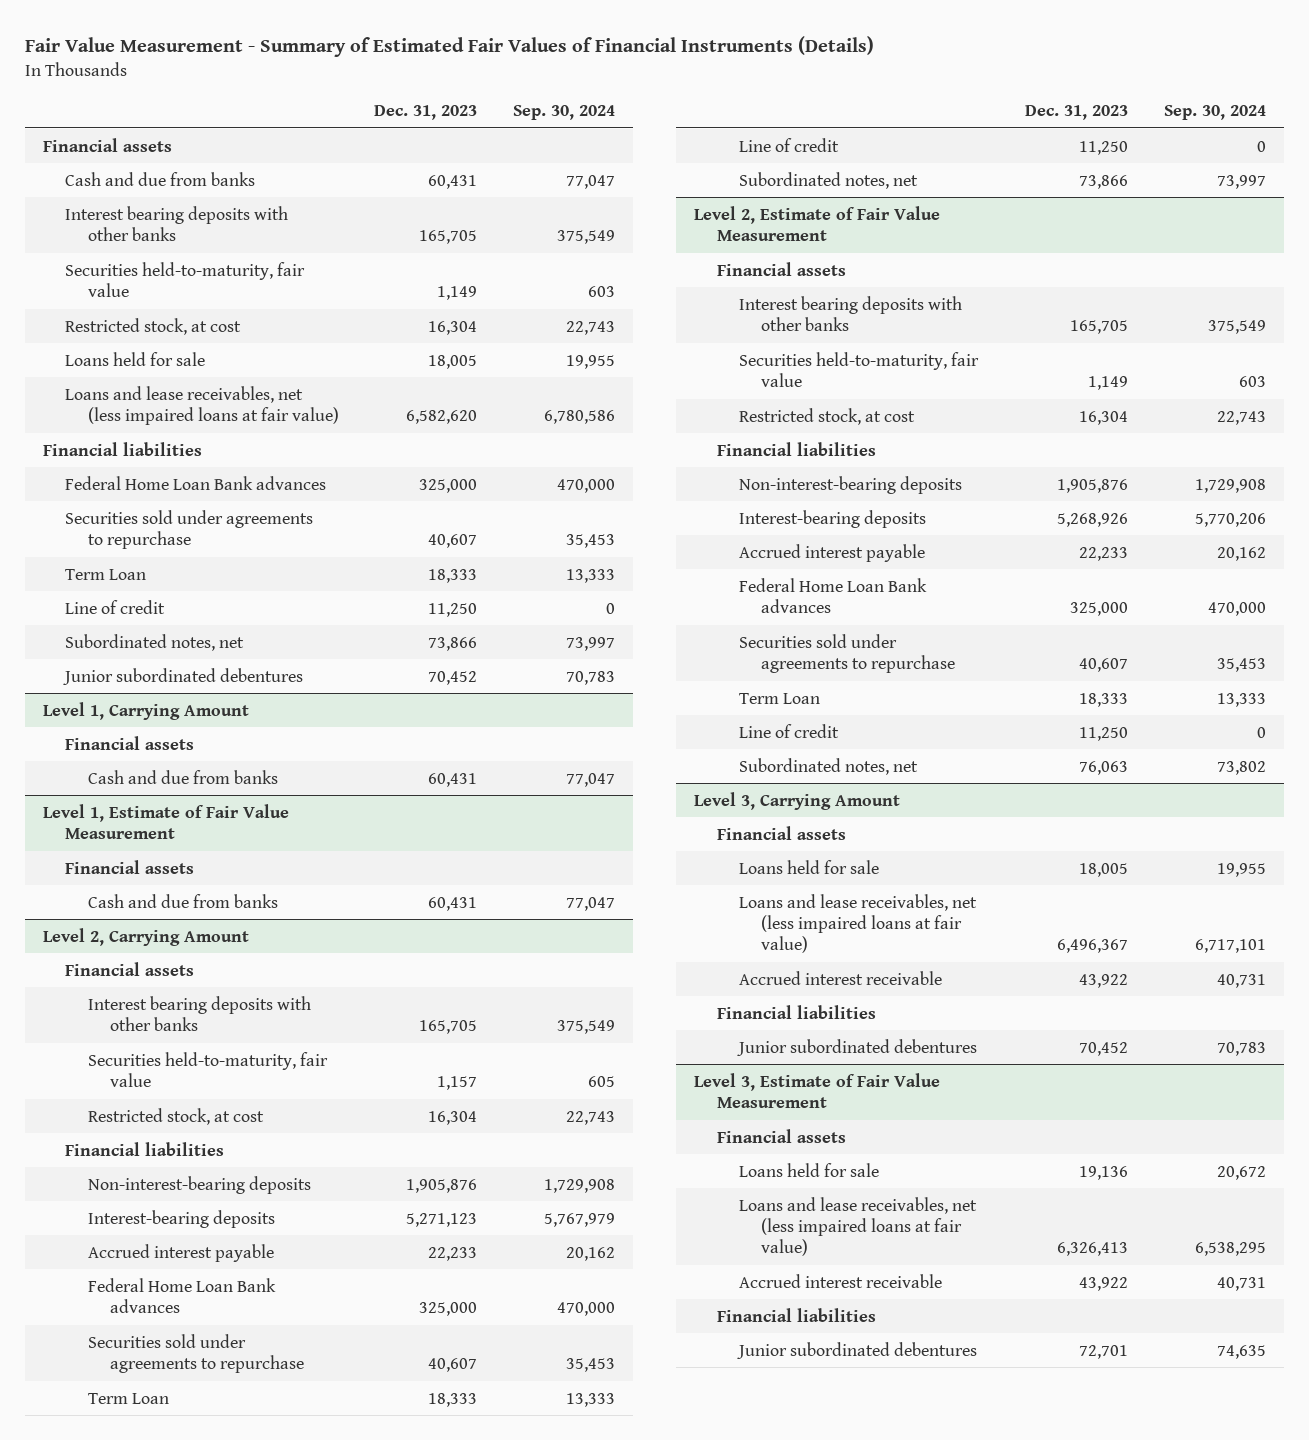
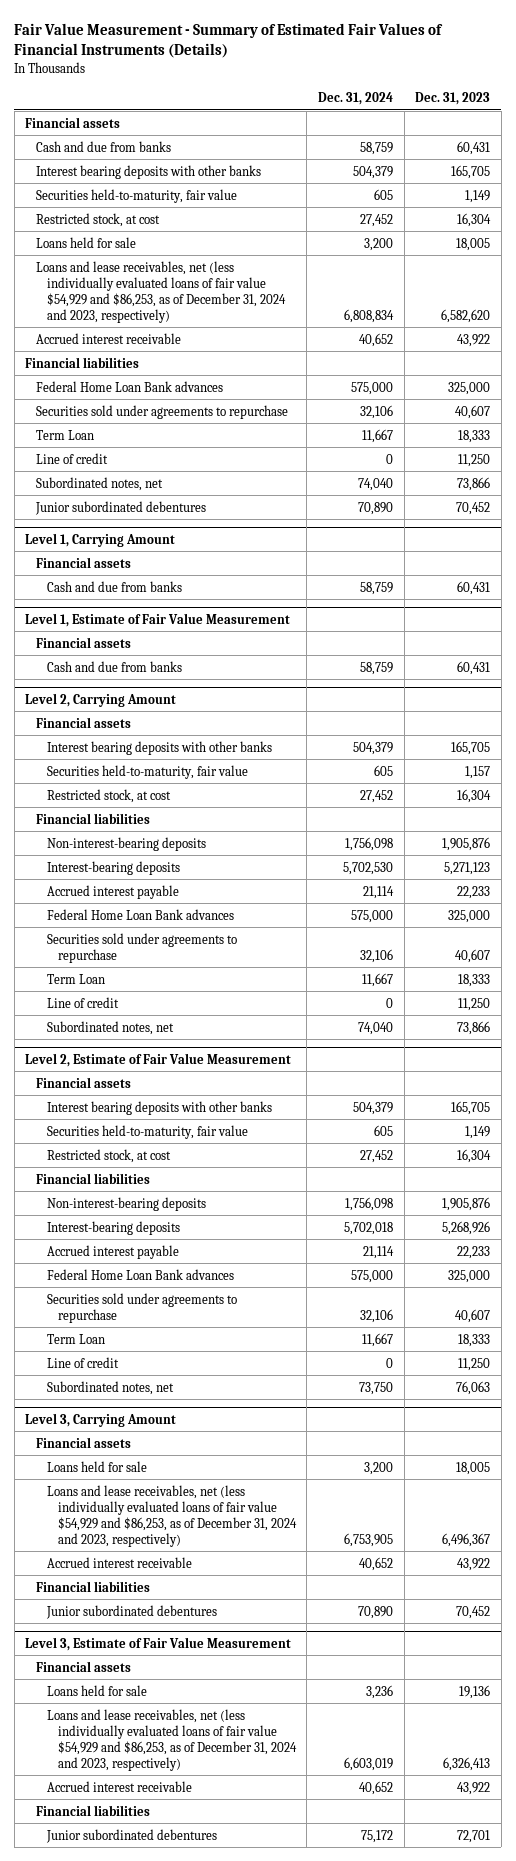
- | Dec. 31, 2023 | Sep. 30, 2024
+ | Dec. 31, 2024 | Dec. 31, 2023
- Loans and lease receivables, net (less impaired loans at fair value) | 6,582,620 | 6,780,586
+ Loans and lease receivables, net (less individually evaluated loans of fair value $54,929 and $86,253, as of December 31, 2024 and 2023, respectively) | 6,808,834 | 6,582,620
+ Accrued interest receivable | 40,652 | 43,922
@ Level 3, Carrying Amount
- Loans and lease receivables, net (less impaired loans at fair value) | 6,496,367 | 6,717,101
+ Loans and lease receivables, net (less individually evaluated loans of fair value $54,929 and $86,253, as of December 31, 2024 and 2023, respectively) | 6,753,905 | 6,496,367
@ Level 3, Estimate of Fair Value Measurement
- Loans and lease receivables, net (less impaired loans at fair value) | 6,326,413 | 6,538,295
+ Loans and lease receivables, net (less individually evaluated loans of fair value $54,929 and $86,253, as of December 31, 2024 and 2023, respectively) | 6,603,019 | 6,326,413

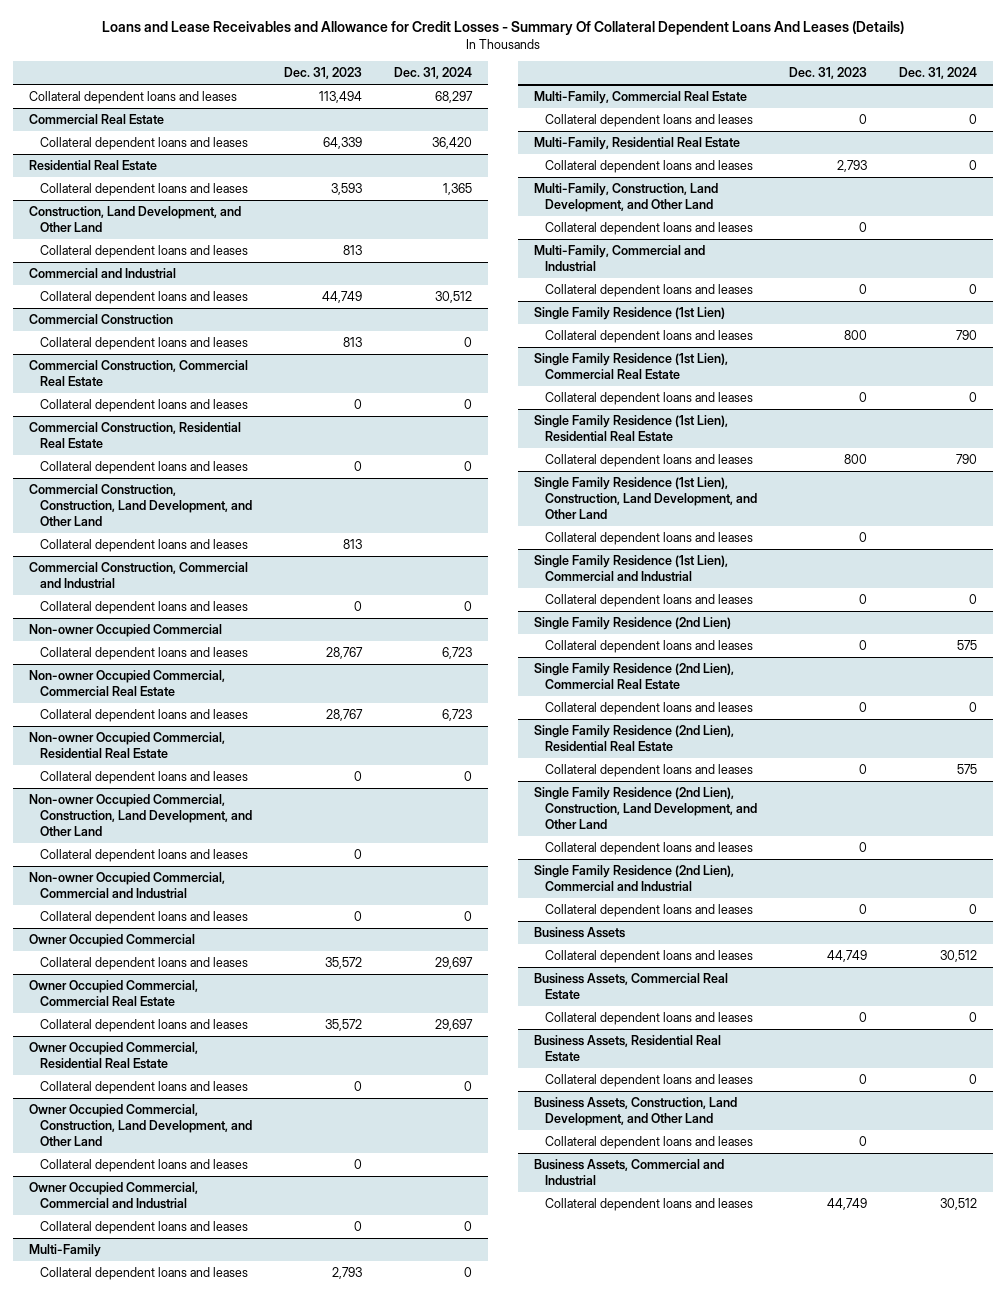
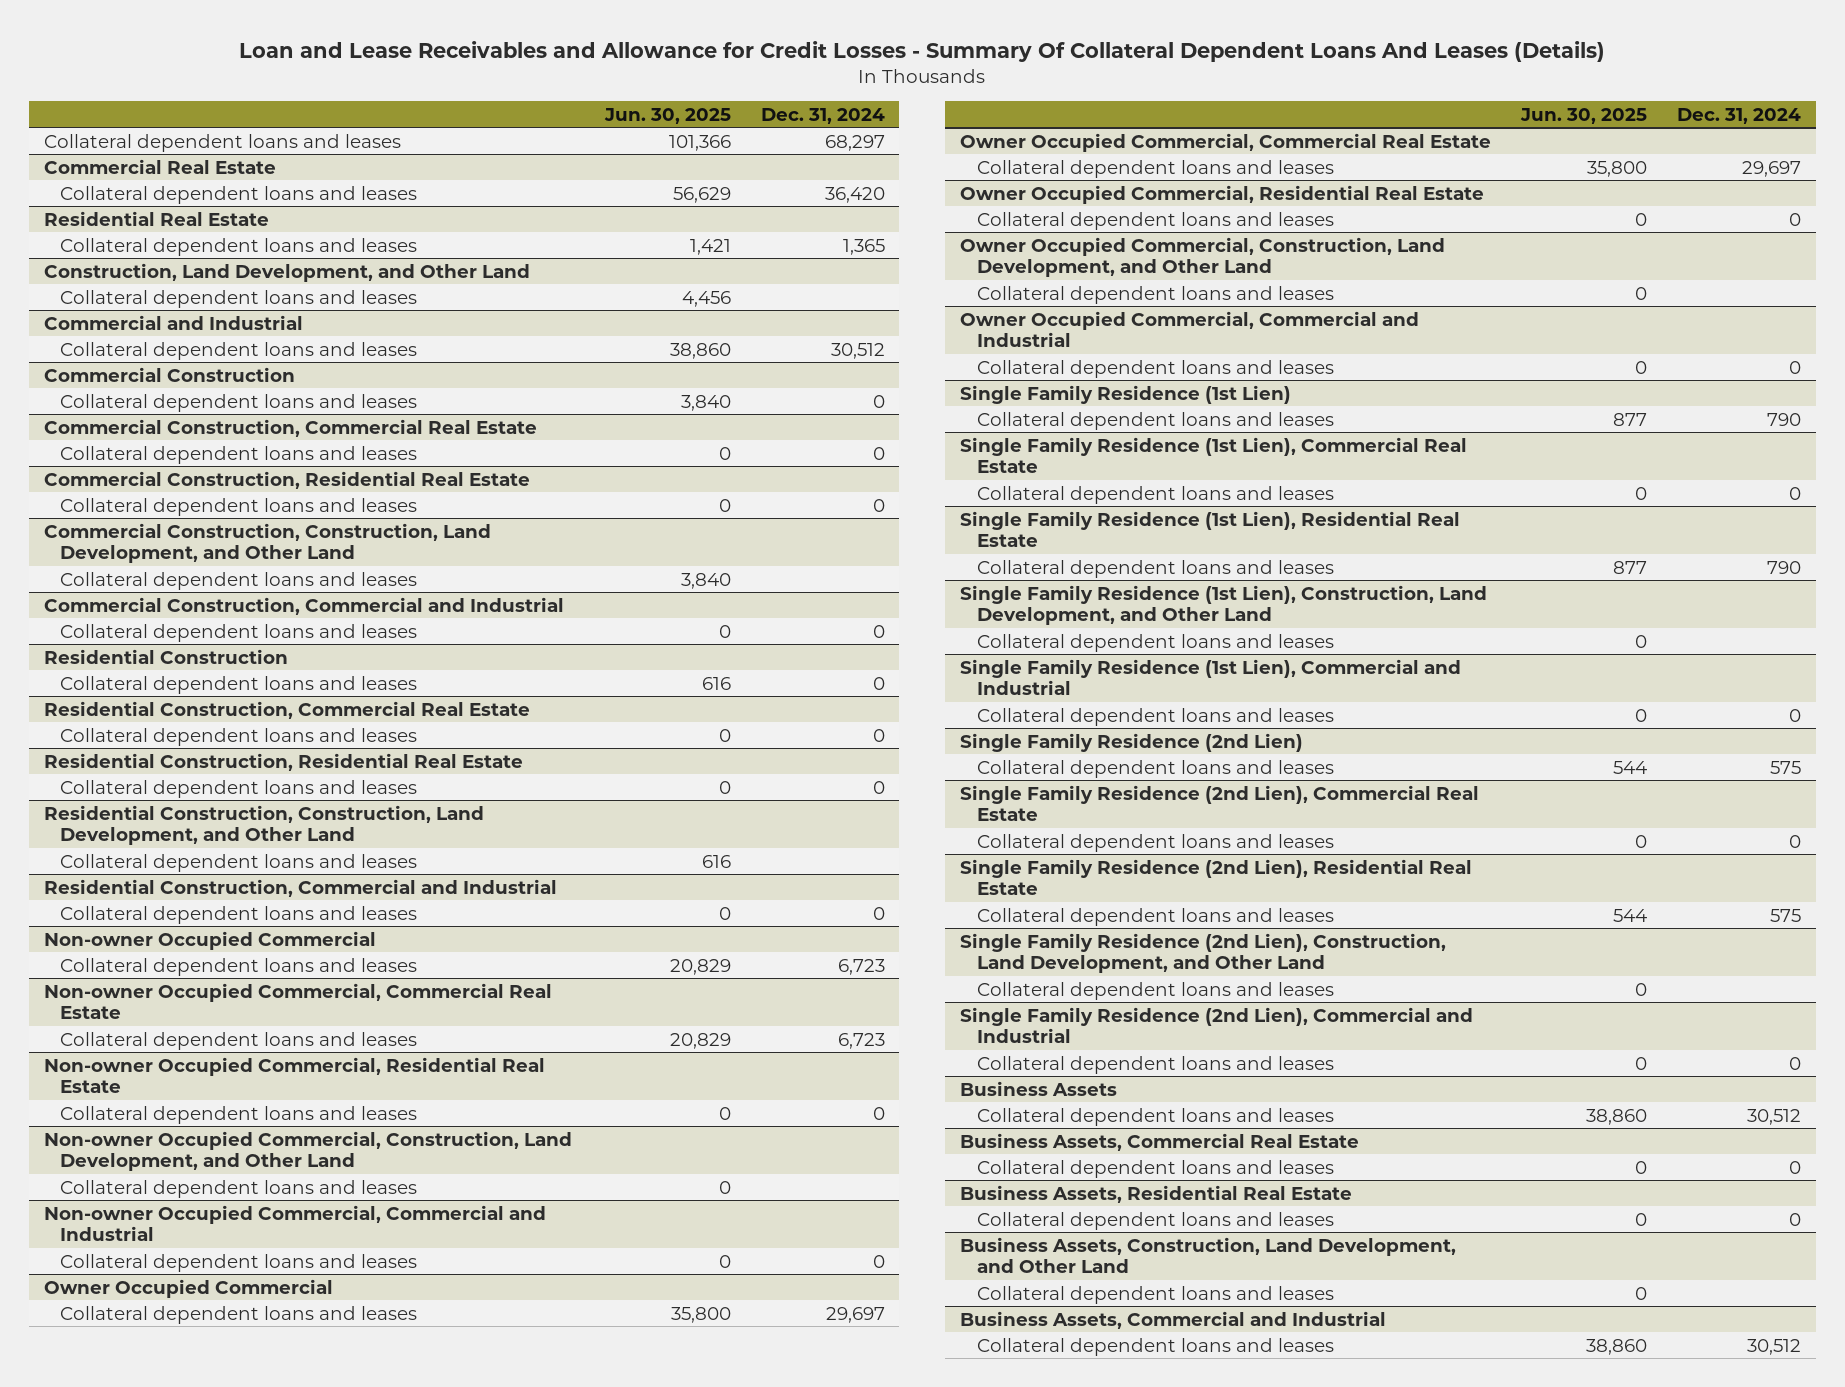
- Loans and Lease Receivables and Allowance for Credit Losses - Summary Of Collateral Dependent Loans And Leases (Details)
+ Loan and Lease Receivables and Allowance for Credit Losses - Summary Of Collateral Dependent Loans And Leases (Details)
- | Dec. 31, 2023 | Dec. 31, 2024
+ | Jun. 30, 2025 | Dec. 31, 2024
+ Residential Construction
+ Collateral dependent loans and leases | 616 | 0
+ Residential Construction, Commercial Real Estate
+ Collateral dependent loans and leases | 0 | 0
+ Residential Construction, Residential Real Estate
+ Collateral dependent loans and leases | 0 | 0
+ Residential Construction, Construction, Land Development, and Other Land
+ Collateral dependent loans and leases | 616 |
+ Residential Construction, Commercial and Industrial
+ Collateral dependent loans and leases | 0 | 0
- Multi-Family
- Collateral dependent loans and leases | 2,793 | 0
- Multi-Family, Commercial Real Estate
- Collateral dependent loans and leases | 0 | 0
- Multi-Family, Residential Real Estate
- Collateral dependent loans and leases | 2,793 | 0
- Multi-Family, Construction, Land Development, and Other Land
- Collateral dependent loans and leases | 0 |
- Multi-Family, Commercial and Industrial
- Collateral dependent loans and leases | 0 | 0

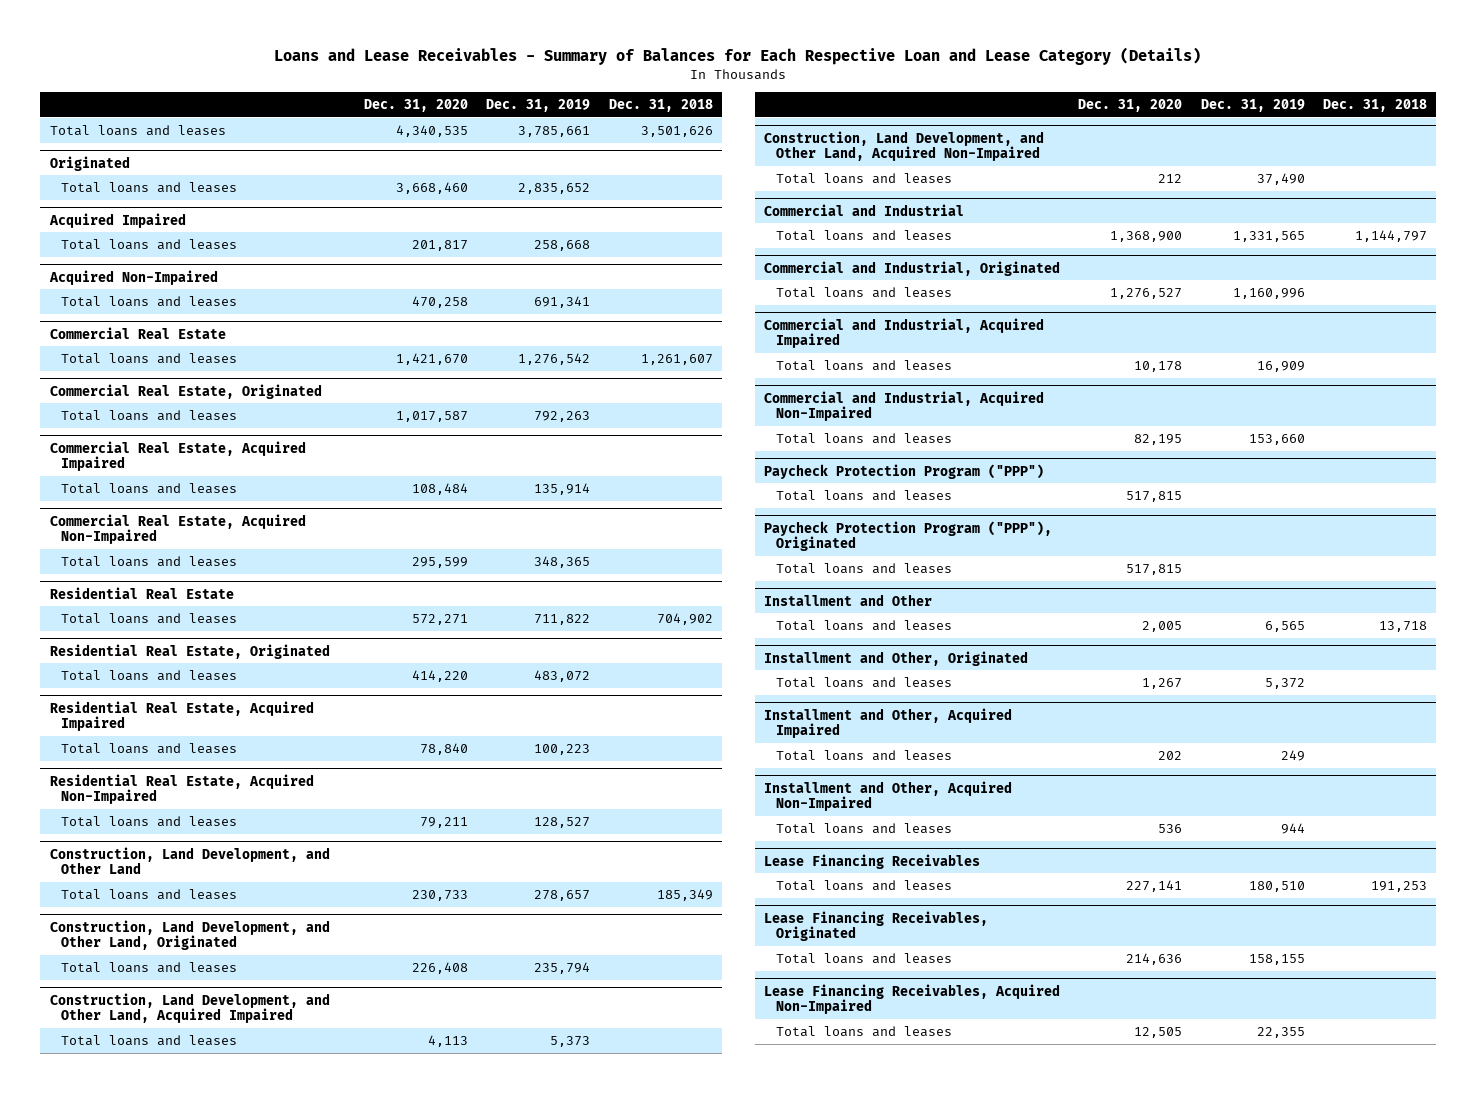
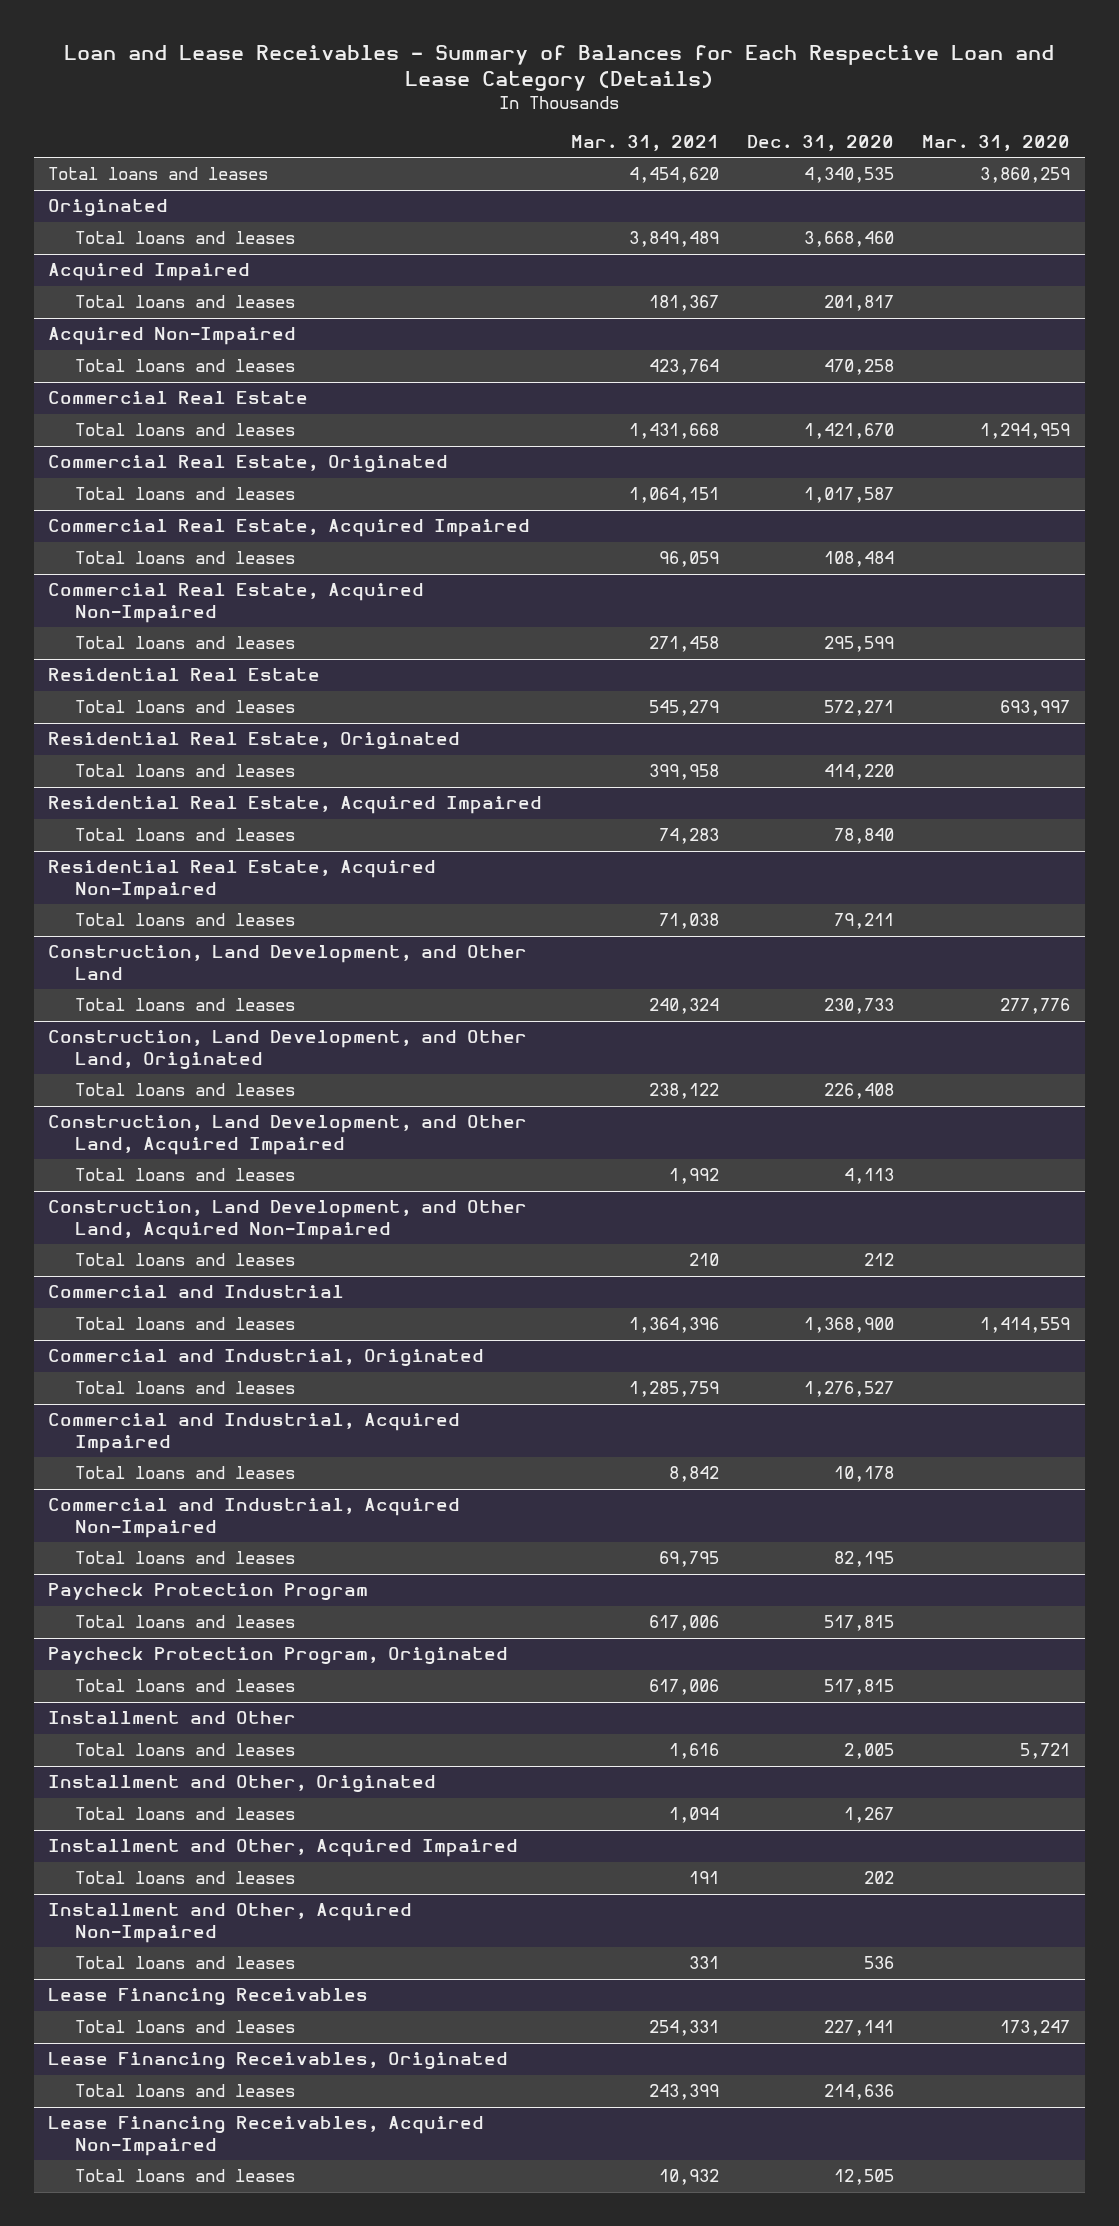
- Loans and Lease Receivables - Summary of Balances for Each Respective Loan and Lease Category (Details)
+ Loan and Lease Receivables - Summary of Balances for Each Respective Loan and Lease Category (Details)
- | Dec. 31, 2020 | Dec. 31, 2019 | Dec. 31, 2018
+ | Mar. 31, 2021 | Dec. 31, 2020 | Mar. 31, 2020
- Paycheck Protection Program ("PPP")
+ Paycheck Protection Program
- Paycheck Protection Program ("PPP"), Originated
+ Paycheck Protection Program, Originated

